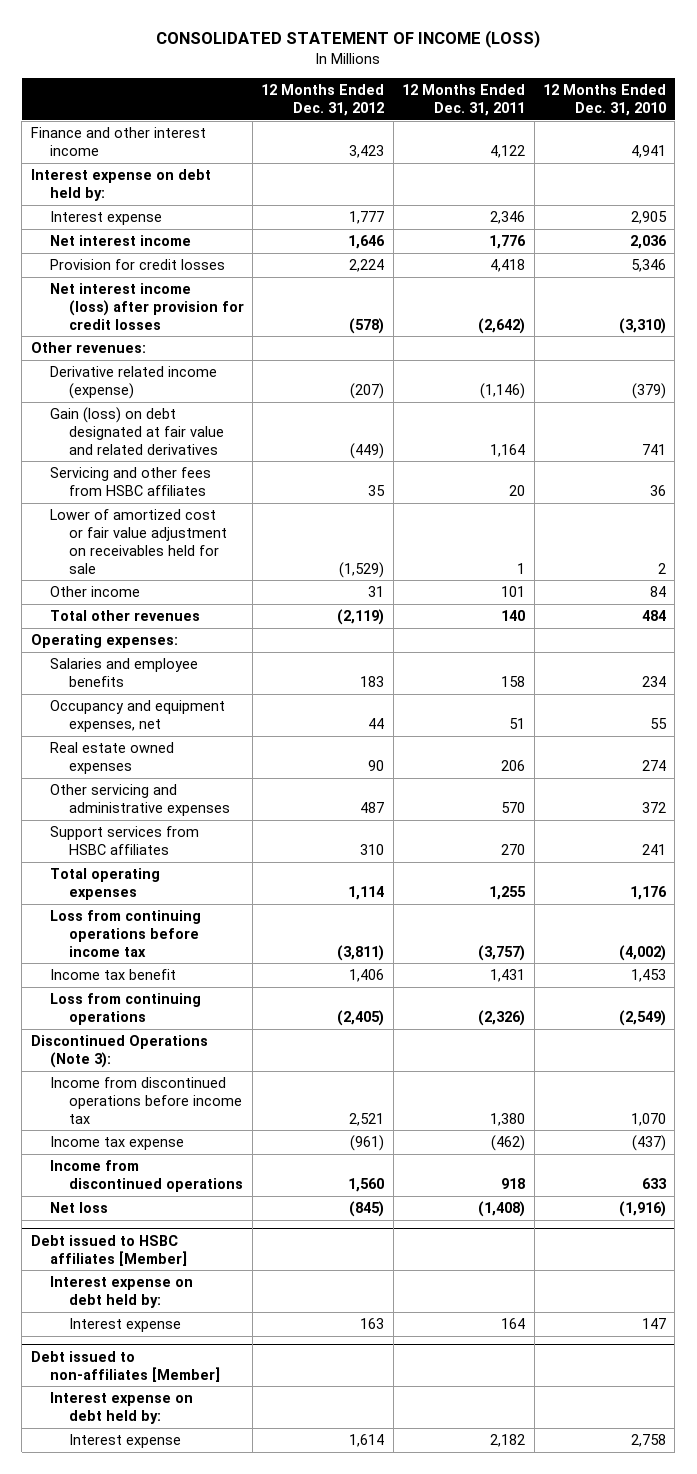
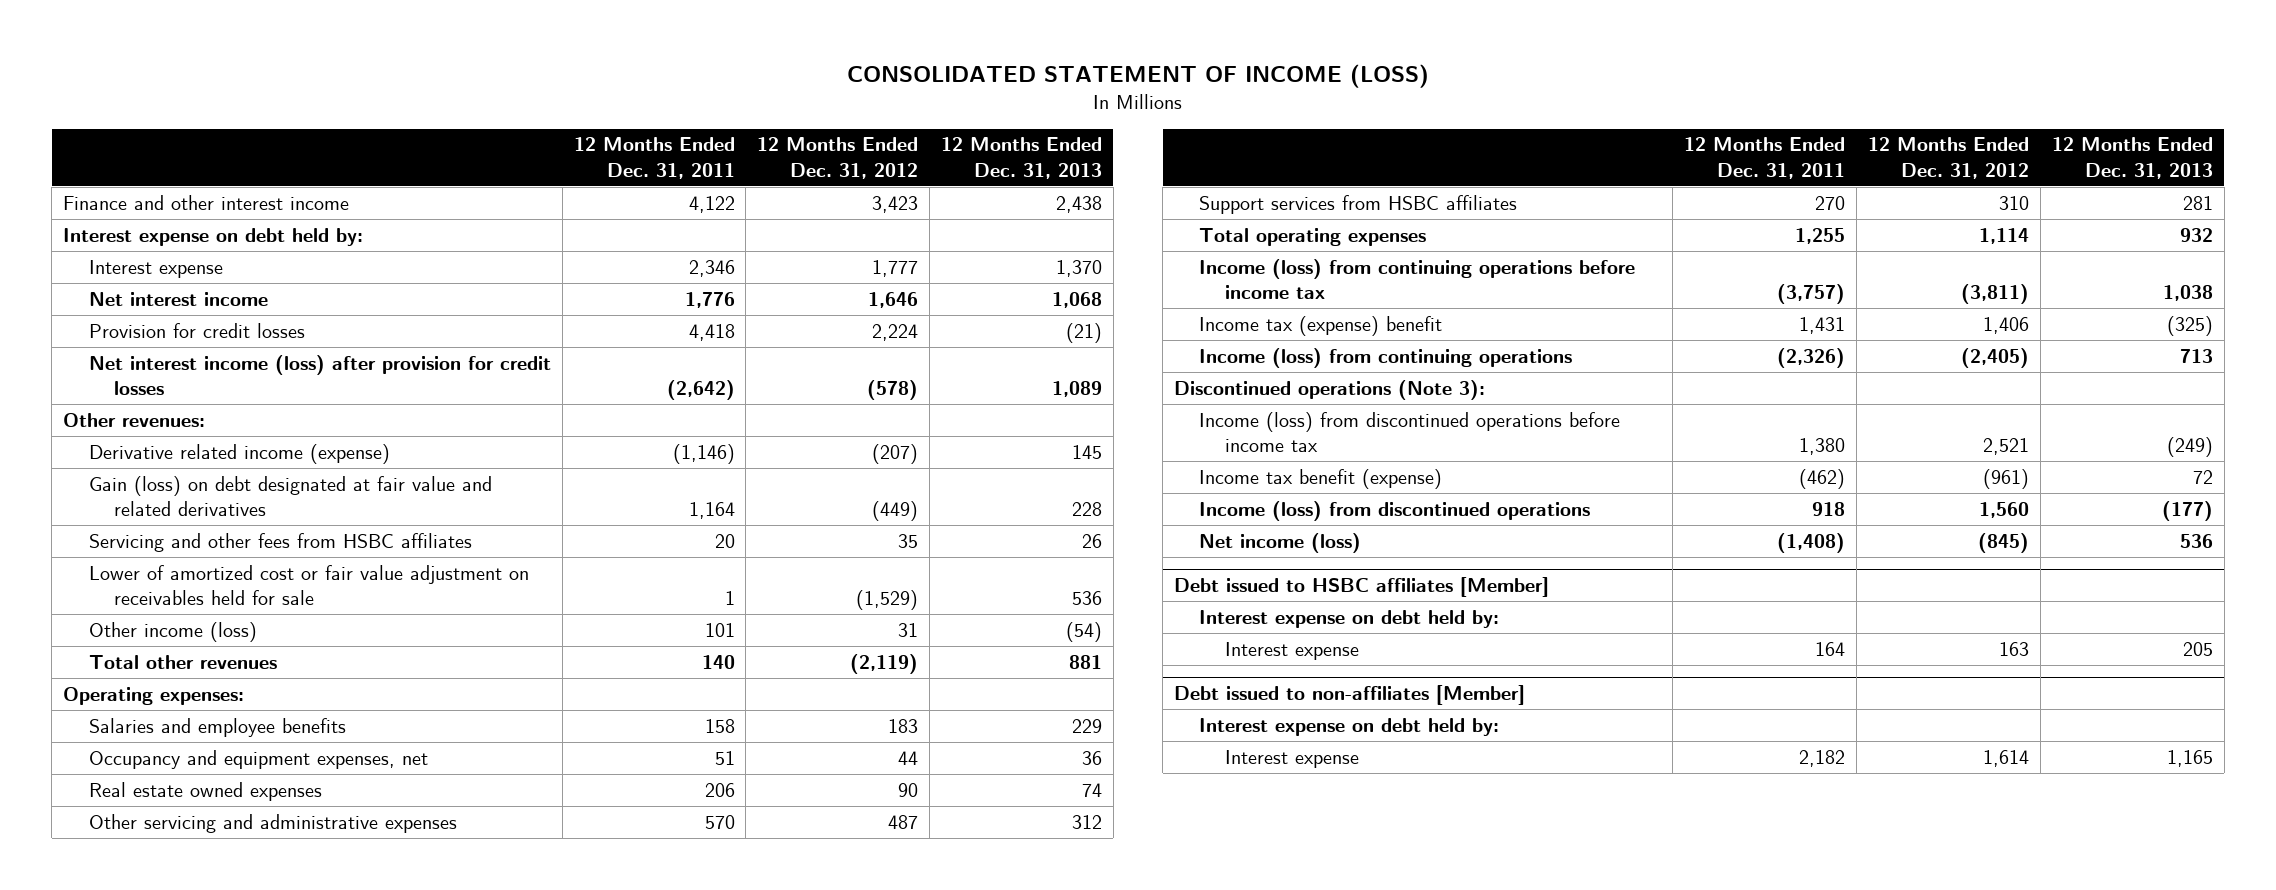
- | 12 Months Ended Dec. 31, 2012 | 12 Months Ended Dec. 31, 2011 | 12 Months Ended Dec. 31, 2010
+ | 12 Months Ended Dec. 31, 2011 | 12 Months Ended Dec. 31, 2012 | 12 Months Ended Dec. 31, 2013
- Other income | 31 | 101 | 84
+ Other income (loss) | 101 | 31 | (54)
- Loss from continuing operations before income tax | (3,811) | (3,757) | (4,002)
- Income tax benefit | 1,406 | 1,431 | 1,453
- Loss from continuing operations | (2,405) | (2,326) | (2,549)
- Discontinued Operations (Note 3):
- Income from discontinued operations before income tax | 2,521 | 1,380 | 1,070
- Income tax expense | (961) | (462) | (437)
- Income from discontinued operations | 1,560 | 918 | 633
- Net loss | (845) | (1,408) | (1,916)
+ Income (loss) from continuing operations before income tax | (3,757) | (3,811) | 1,038
+ Income tax (expense) benefit | 1,431 | 1,406 | (325)
+ Income (loss) from continuing operations | (2,326) | (2,405) | 713
+ Discontinued operations (Note 3):
+ Income (loss) from discontinued operations before income tax | 1,380 | 2,521 | (249)
+ Income tax benefit (expense) | (462) | (961) | 72
+ Income (loss) from discontinued operations | 918 | 1,560 | (177)
+ Net income (loss) | (1,408) | (845) | 536

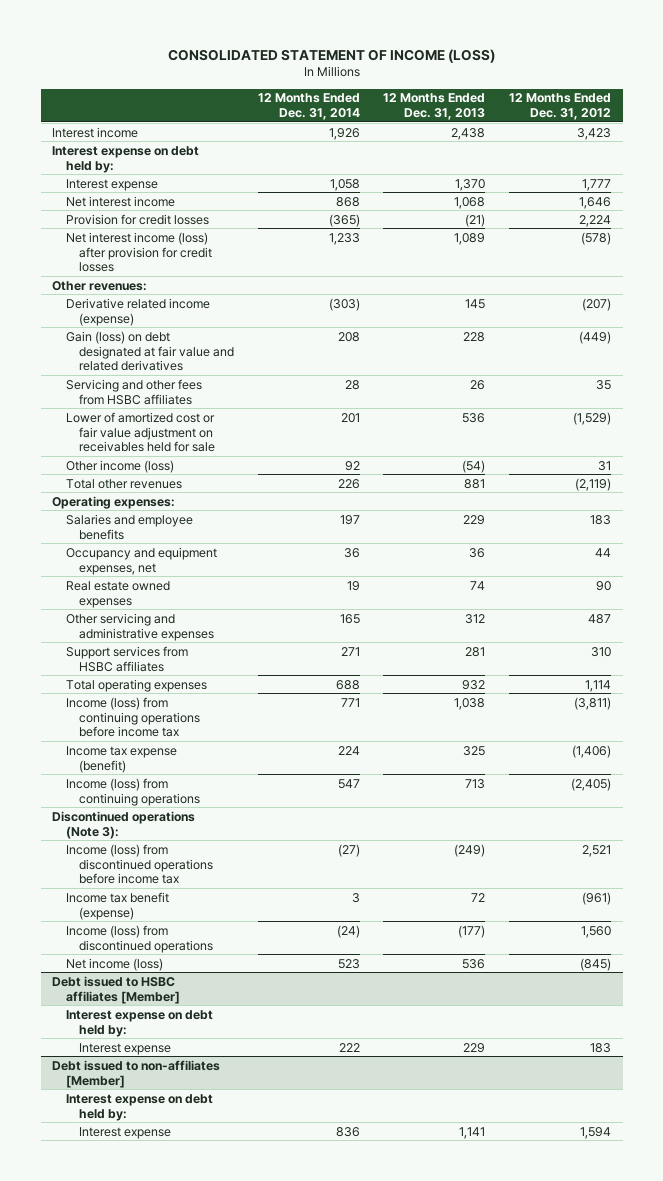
- | 12 Months Ended Dec. 31, 2011 | 12 Months Ended Dec. 31, 2012 | 12 Months Ended Dec. 31, 2013
+ | 12 Months Ended Dec. 31, 2014 | 12 Months Ended Dec. 31, 2013 | 12 Months Ended Dec. 31, 2012
- Finance and other interest income | 4,122 | 3,423 | 2,438
+ Interest income | 1,926 | 2,438 | 3,423
- Income tax (expense) benefit | 1,431 | 1,406 | (325)
+ Income tax expense (benefit) | 224 | 325 | (1,406)
@ Debt issued to HSBC affiliates [Member]
- Interest expense | 164 | 163 | 205
+ Interest expense | 222 | 229 | 183
@ Debt issued to non-affiliates [Member]
- Interest expense | 2,182 | 1,614 | 1,165
+ Interest expense | 836 | 1,141 | 1,594

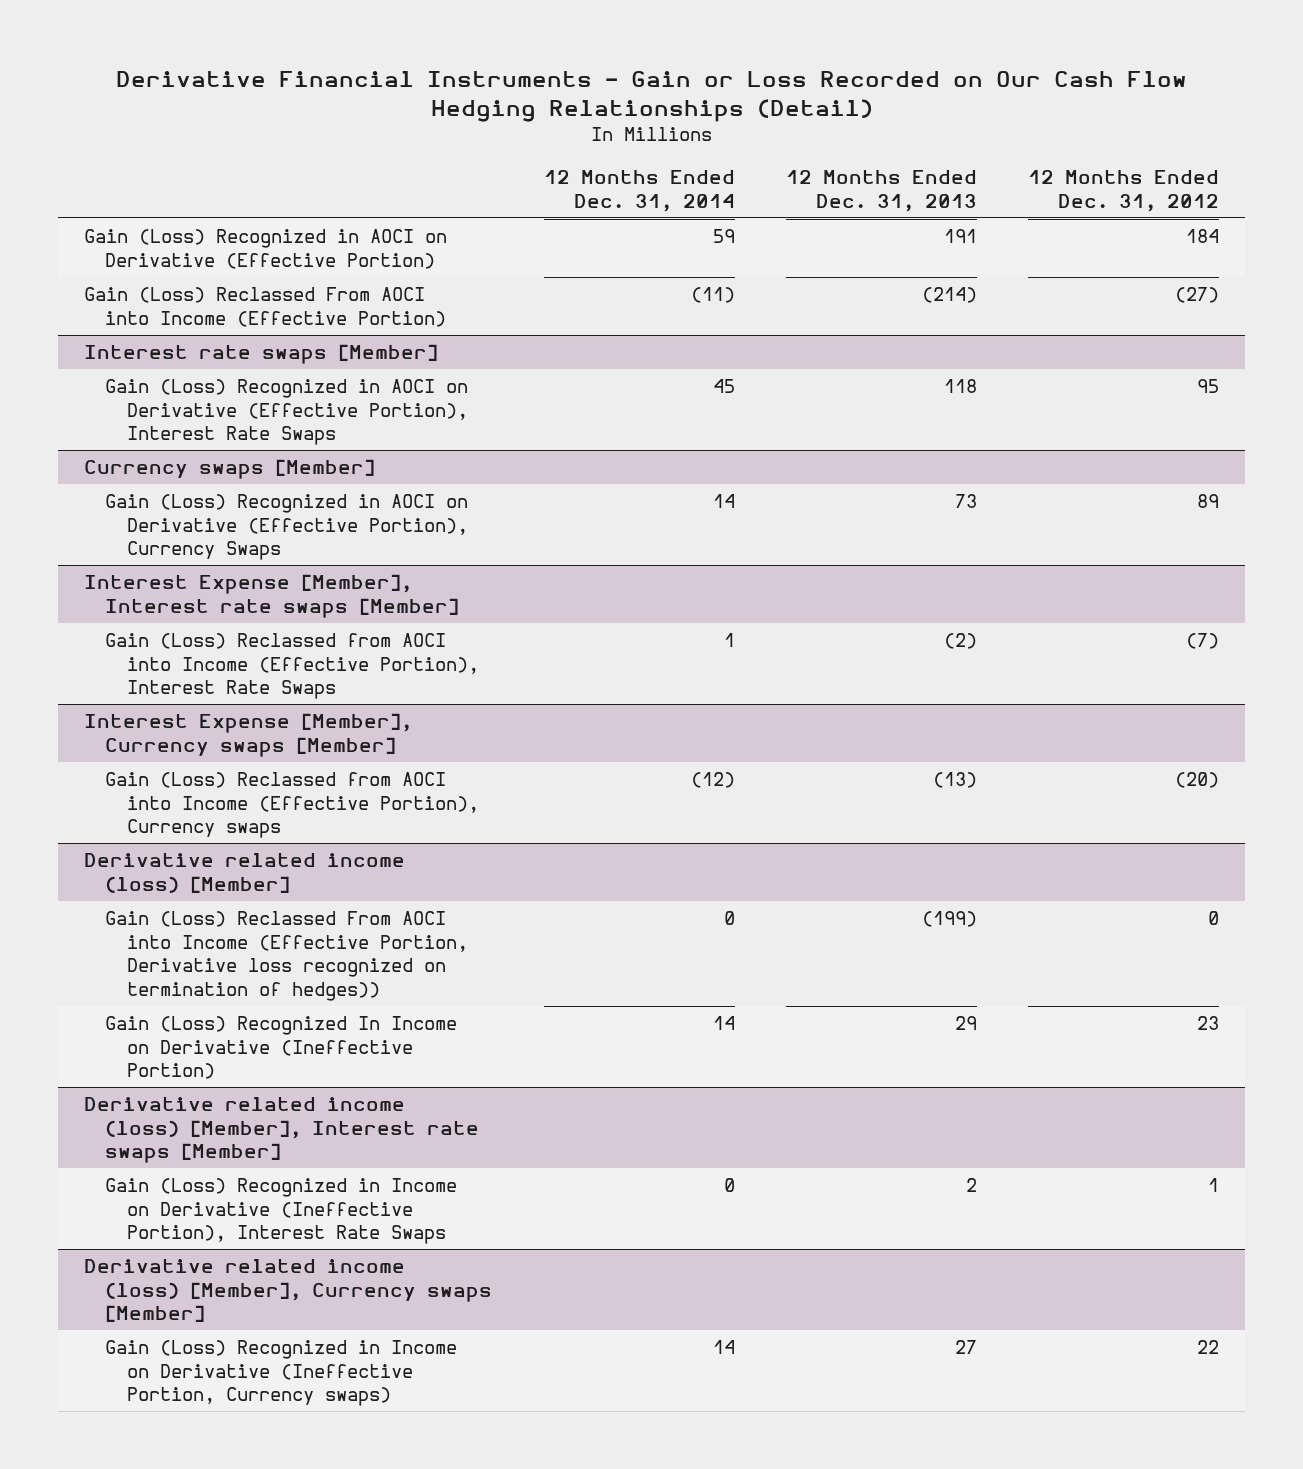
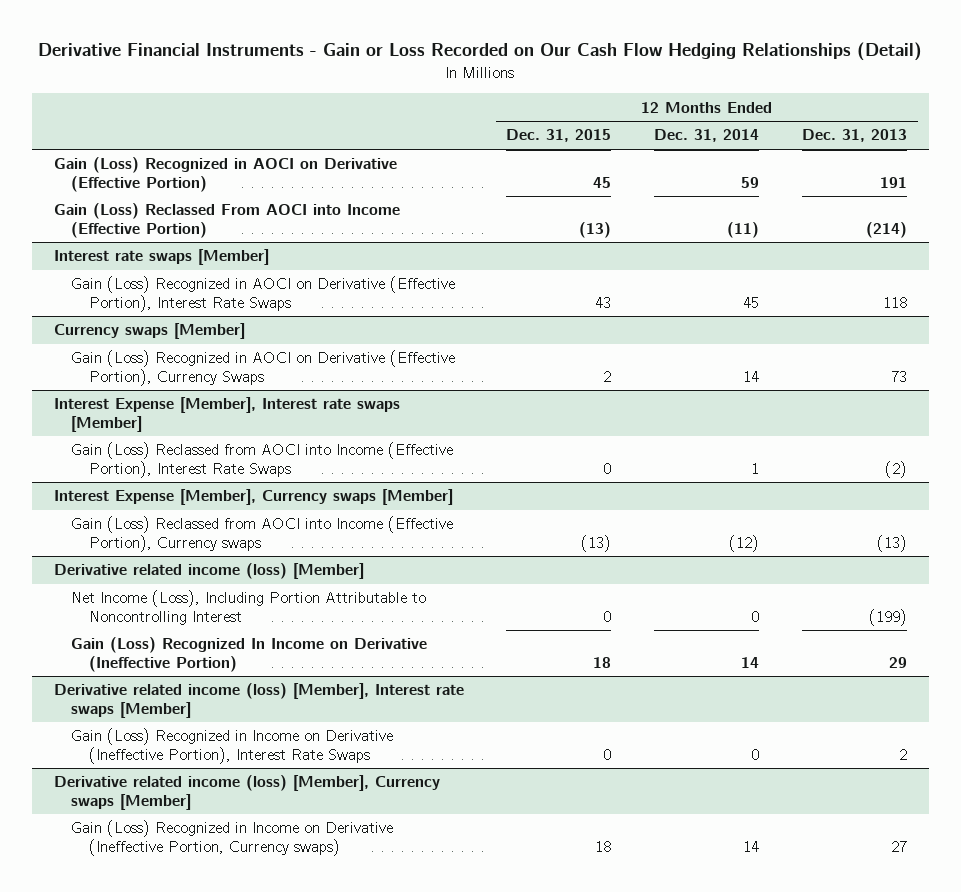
- | 12 Months Ended Dec. 31, 2014 | 12 Months Ended Dec. 31, 2013 | 12 Months Ended Dec. 31, 2012
+ | 12 Months Ended Dec. 31, 2015 | 12 Months Ended Dec. 31, 2014 | 12 Months Ended Dec. 31, 2013
@ Derivative related income (loss) [Member]
- Gain (Loss) Reclassed From AOCI into Income (Effective Portion, Derivative loss recognized on termination of hedges)) | 0 | (199) | 0
+ Net Income (Loss), Including Portion Attributable to Noncontrolling Interest | 0 | 0 | (199)

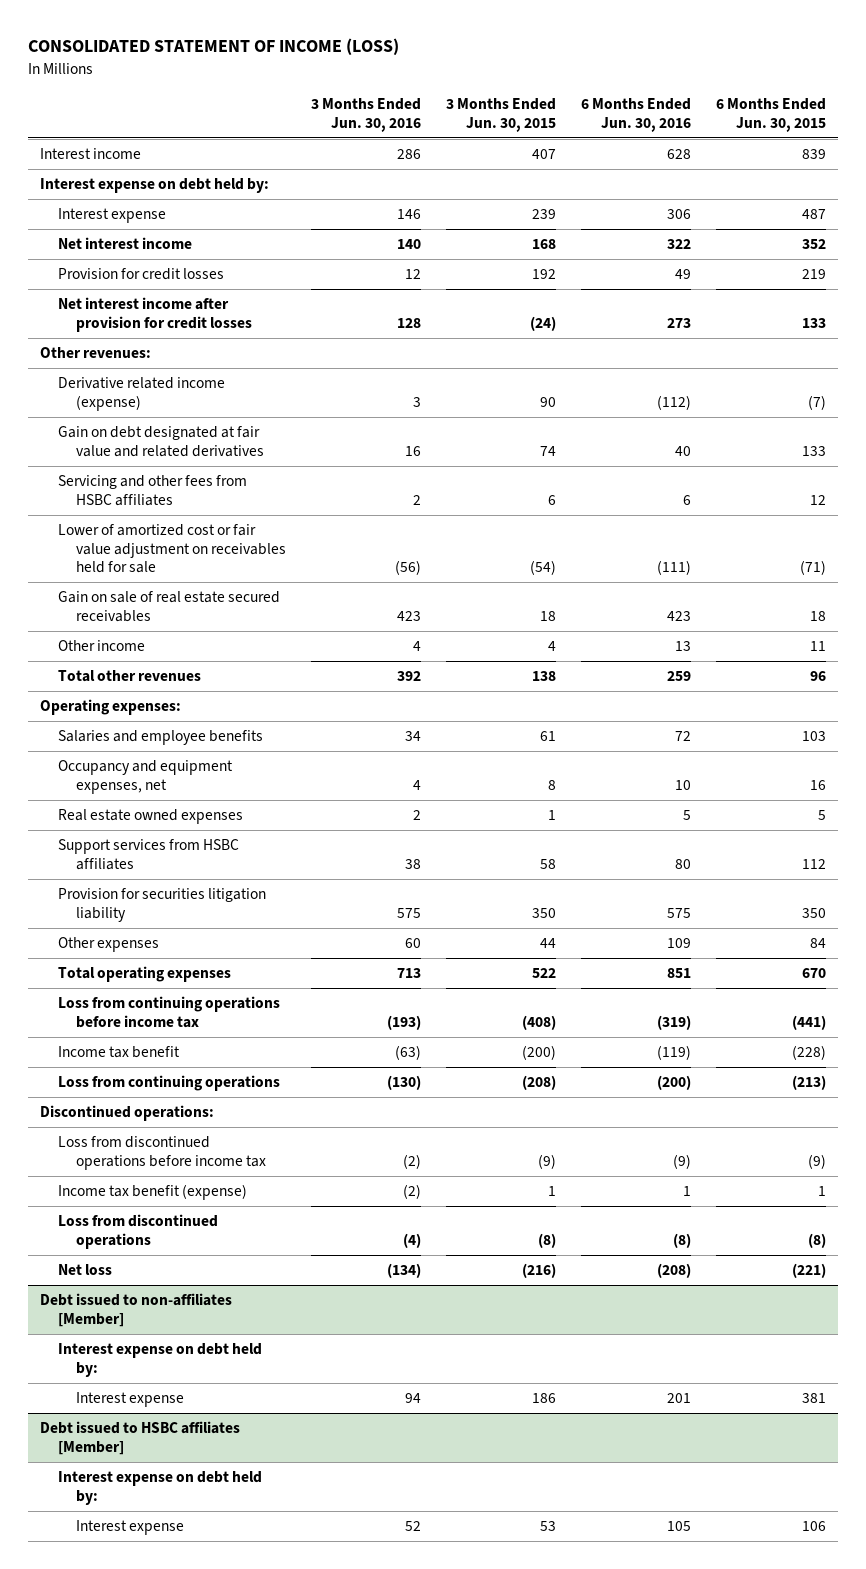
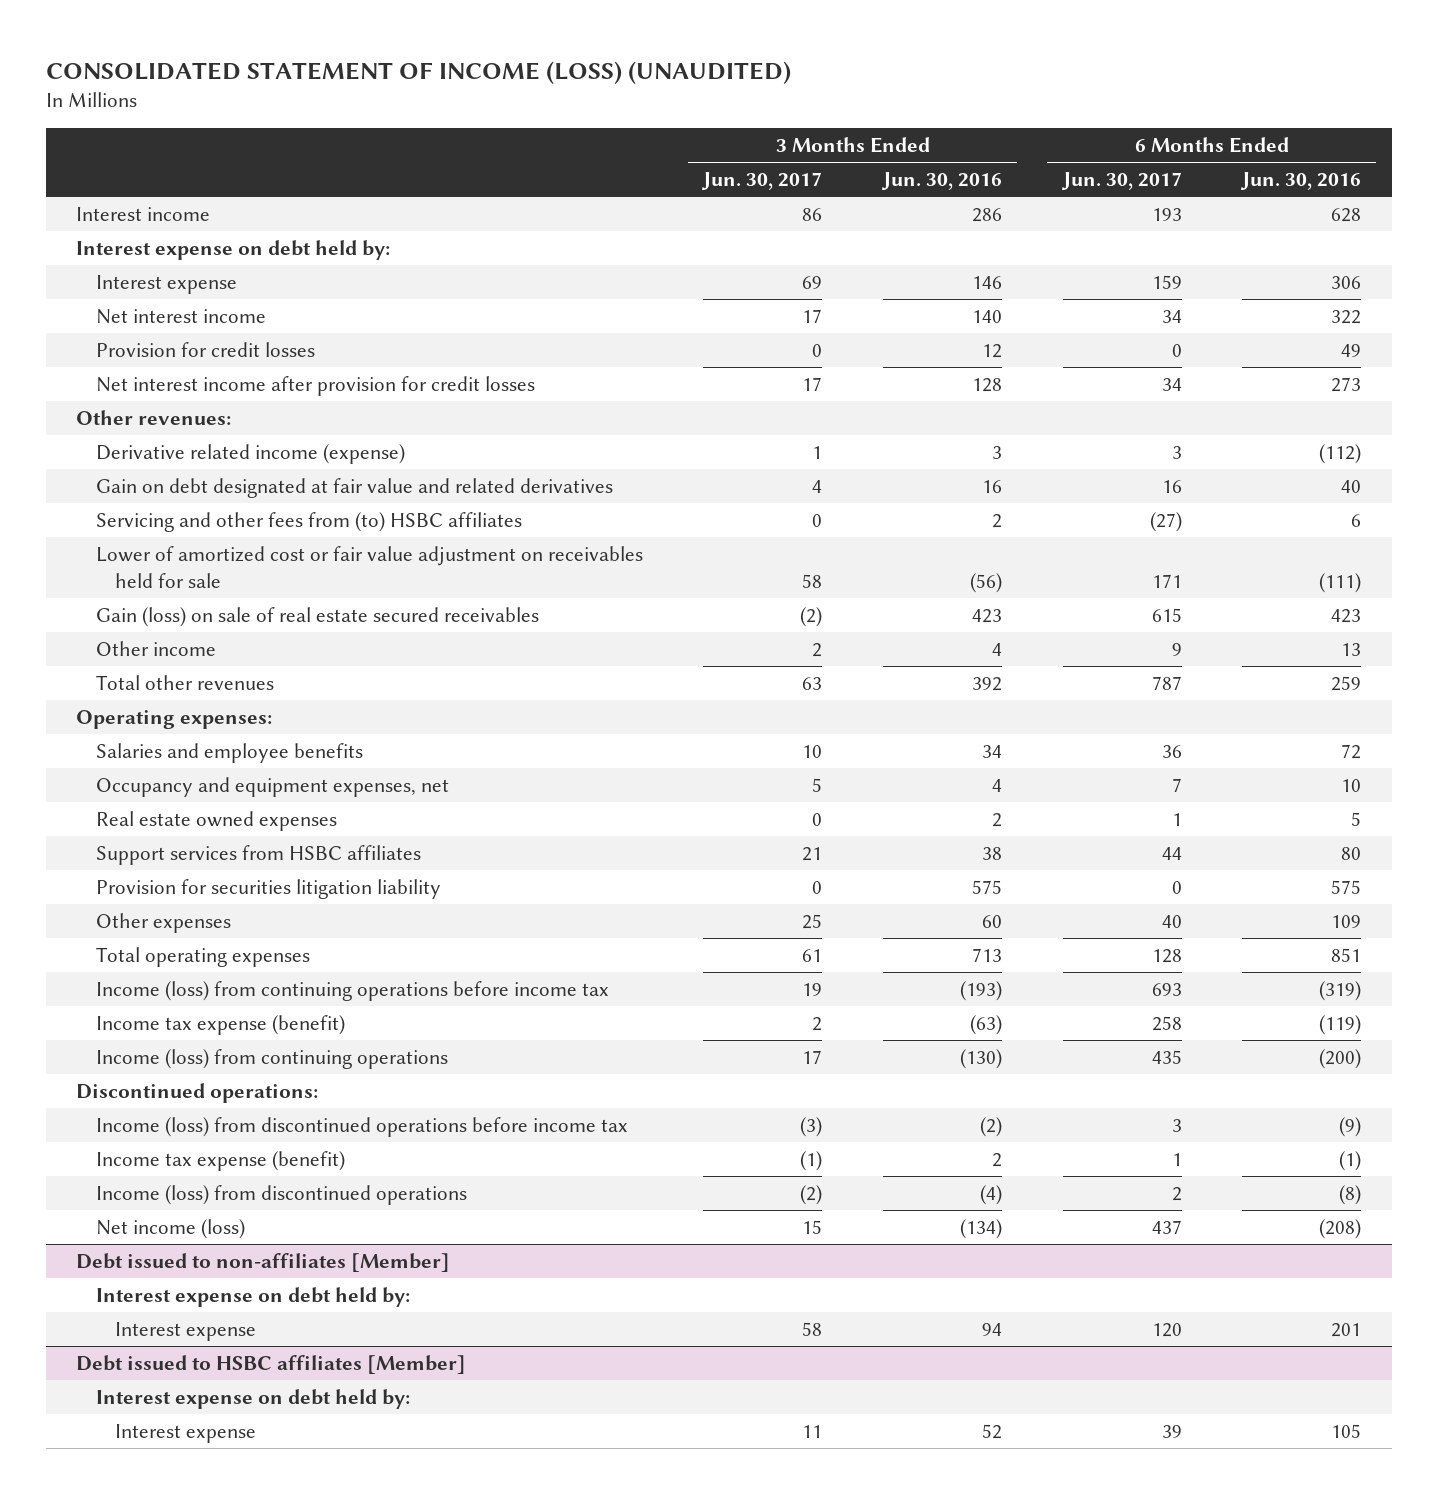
- CONSOLIDATED STATEMENT OF INCOME (LOSS)
+ CONSOLIDATED STATEMENT OF INCOME (LOSS) (UNAUDITED)
- | 3 Months Ended Jun. 30, 2016 | 3 Months Ended Jun. 30, 2015 | 6 Months Ended Jun. 30, 2016 | 6 Months Ended Jun. 30, 2015
+ | 3 Months Ended Jun. 30, 2017 | 3 Months Ended Jun. 30, 2016 | 6 Months Ended Jun. 30, 2017 | 6 Months Ended Jun. 30, 2016
- Servicing and other fees from HSBC affiliates | 2 | 6 | 6 | 12
+ Servicing and other fees from (to) HSBC affiliates | 0 | 2 | (27) | 6
- Gain on sale of real estate secured receivables | 423 | 18 | 423 | 18
+ Gain (loss) on sale of real estate secured receivables | (2) | 423 | 615 | 423
- Loss from continuing operations before income tax | (193) | (408) | (319) | (441)
- Income tax benefit | (63) | (200) | (119) | (228)
- Loss from continuing operations | (130) | (208) | (200) | (213)
+ Income (loss) from continuing operations before income tax | 19 | (193) | 693 | (319)
+ Income tax expense (benefit) | 2 | (63) | 258 | (119)
+ Income (loss) from continuing operations | 17 | (130) | 435 | (200)
- Loss from discontinued operations before income tax | (2) | (9) | (9) | (9)
- Income tax benefit (expense) | (2) | 1 | 1 | 1
- Loss from discontinued operations | (4) | (8) | (8) | (8)
- Net loss | (134) | (216) | (208) | (221)
+ Income (loss) from discontinued operations before income tax | (3) | (2) | 3 | (9)
+ Income tax expense (benefit) | (1) | 2 | 1 | (1)
+ Income (loss) from discontinued operations | (2) | (4) | 2 | (8)
+ Net income (loss) | 15 | (134) | 437 | (208)

